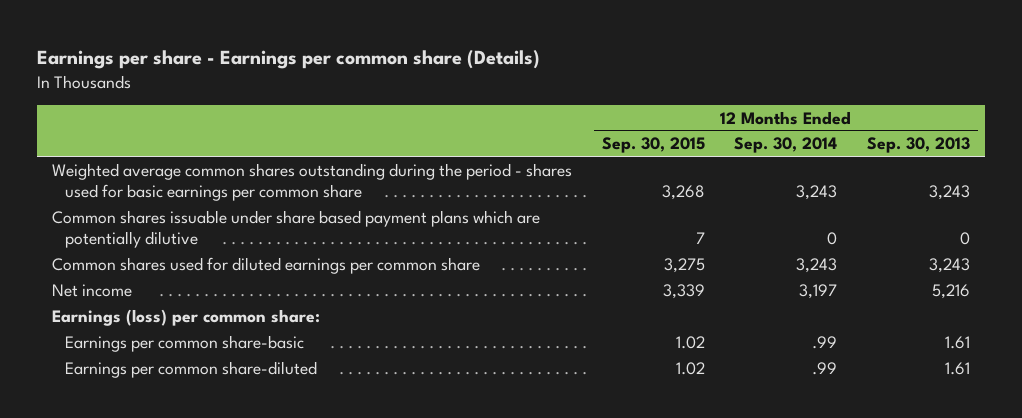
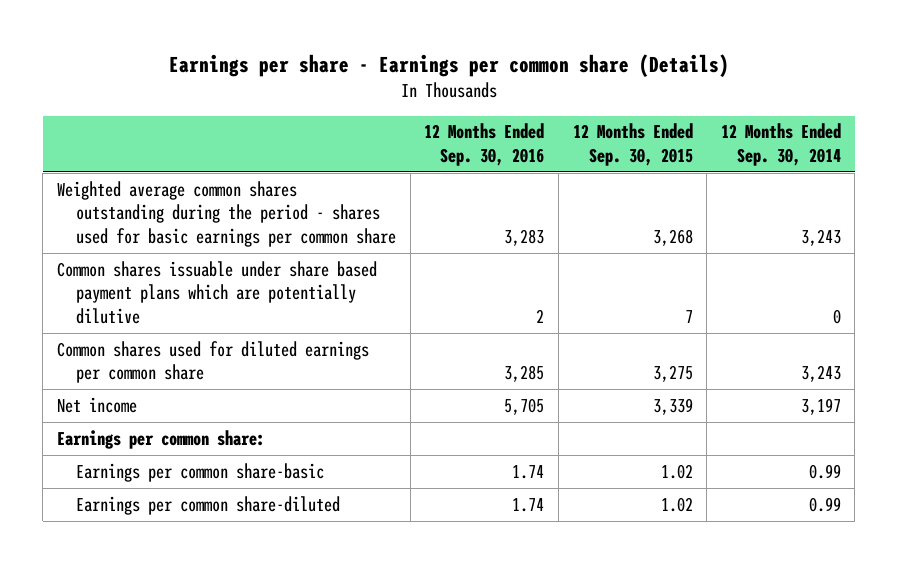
- | 12 Months Ended Sep. 30, 2015 | 12 Months Ended Sep. 30, 2014 | 12 Months Ended Sep. 30, 2013
+ | 12 Months Ended Sep. 30, 2016 | 12 Months Ended Sep. 30, 2015 | 12 Months Ended Sep. 30, 2014
- Earnings (loss) per common share:
- Earnings per common share-basic | 1.02 | .99 | 1.61
- Earnings per common share-diluted | 1.02 | .99 | 1.61
+ Earnings per common share:
+ Earnings per common share-basic | 1.74 | 1.02 | 0.99
+ Earnings per common share-diluted | 1.74 | 1.02 | 0.99

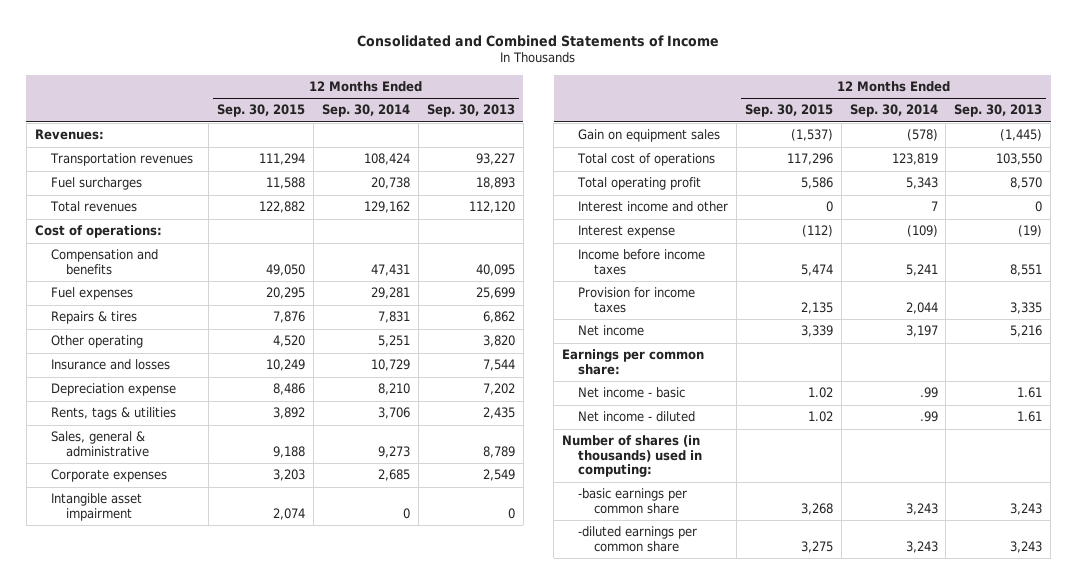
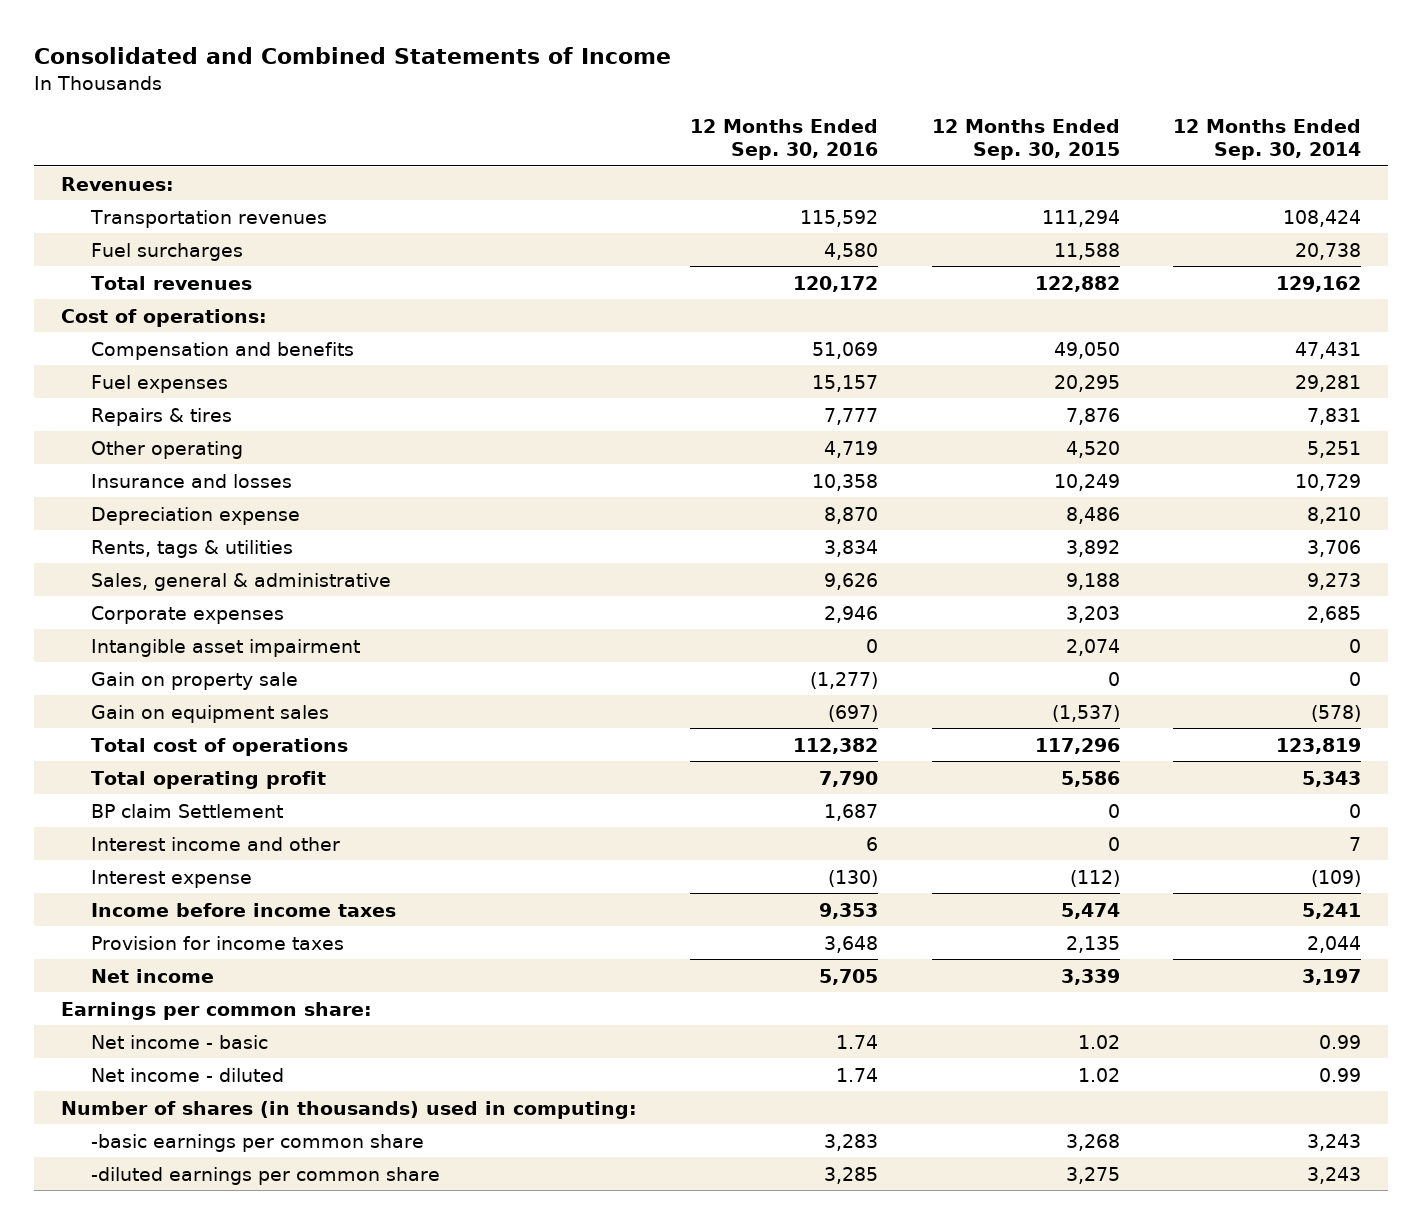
- | 12 Months Ended Sep. 30, 2015 | 12 Months Ended Sep. 30, 2014 | 12 Months Ended Sep. 30, 2013
+ | 12 Months Ended Sep. 30, 2016 | 12 Months Ended Sep. 30, 2015 | 12 Months Ended Sep. 30, 2014
+ Gain on property sale | (1,277) | 0 | 0
+ BP claim Settlement | 1,687 | 0 | 0
- Net income - basic | 1.02 | .99 | 1.61
- Net income - diluted | 1.02 | .99 | 1.61
+ Net income - basic | 1.74 | 1.02 | 0.99
+ Net income - diluted | 1.74 | 1.02 | 0.99

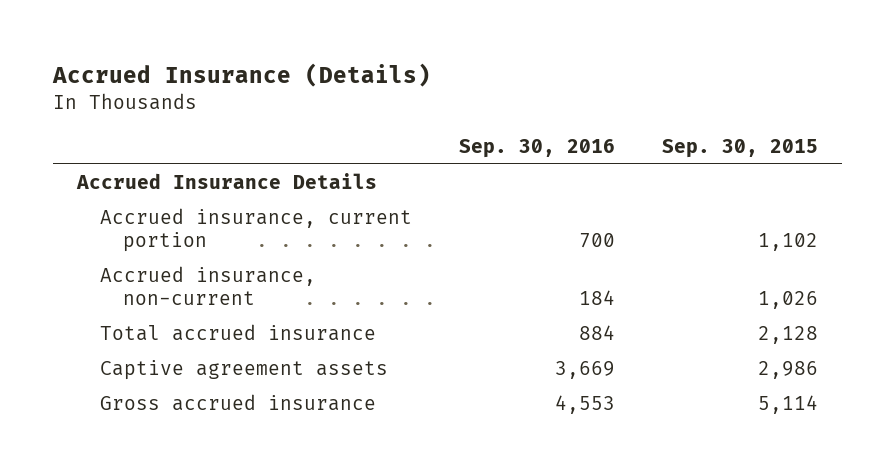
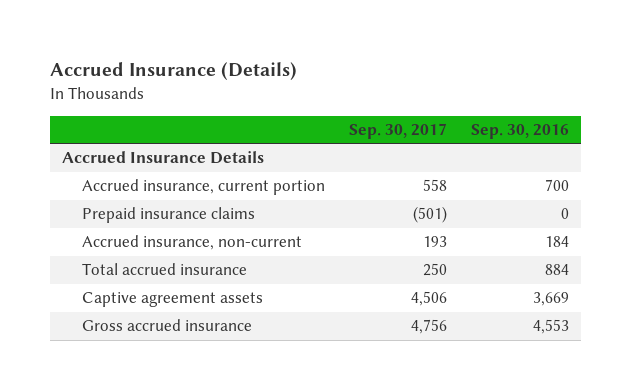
- | Sep. 30, 2016 | Sep. 30, 2015
+ | Sep. 30, 2017 | Sep. 30, 2016
+ Prepaid insurance claims | (501) | 0

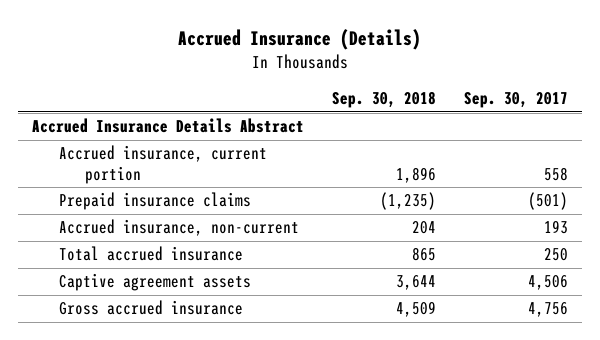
- | Sep. 30, 2017 | Sep. 30, 2016
+ | Sep. 30, 2018 | Sep. 30, 2017
- Accrued Insurance Details
+ Accrued Insurance Details Abstract

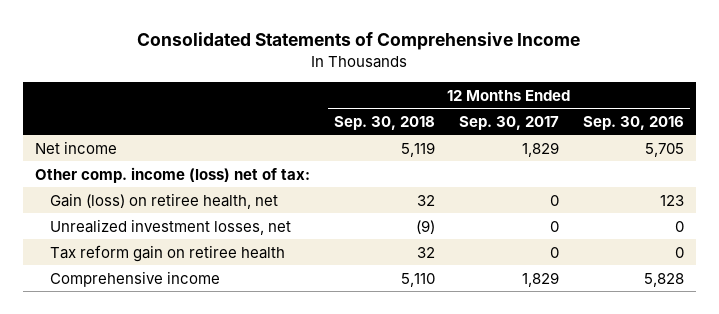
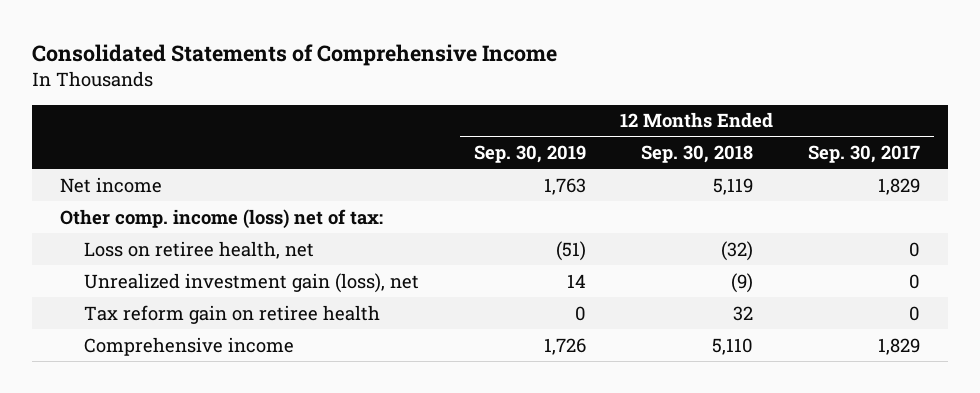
- | 12 Months Ended Sep. 30, 2018 | 12 Months Ended Sep. 30, 2017 | 12 Months Ended Sep. 30, 2016
+ | 12 Months Ended Sep. 30, 2019 | 12 Months Ended Sep. 30, 2018 | 12 Months Ended Sep. 30, 2017
- Gain (loss) on retiree health, net | 32 | 0 | 123
- Unrealized investment losses, net | (9) | 0 | 0
+ Loss on retiree health, net | (51) | (32) | 0
+ Unrealized investment gain (loss), net | 14 | (9) | 0

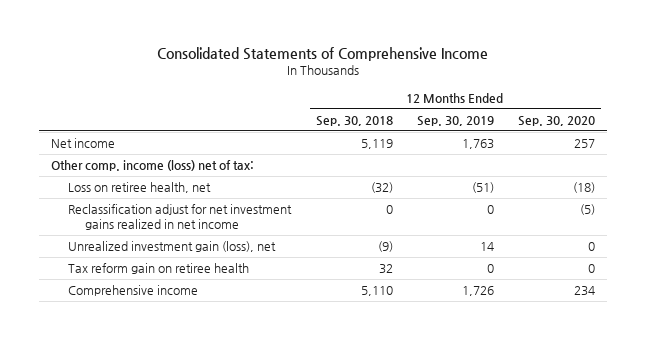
- | 12 Months Ended Sep. 30, 2019 | 12 Months Ended Sep. 30, 2018 | 12 Months Ended Sep. 30, 2017
+ | 12 Months Ended Sep. 30, 2018 | 12 Months Ended Sep. 30, 2019 | 12 Months Ended Sep. 30, 2020
+ Reclassification adjust for net investment gains realized in net income | 0 | 0 | (5)

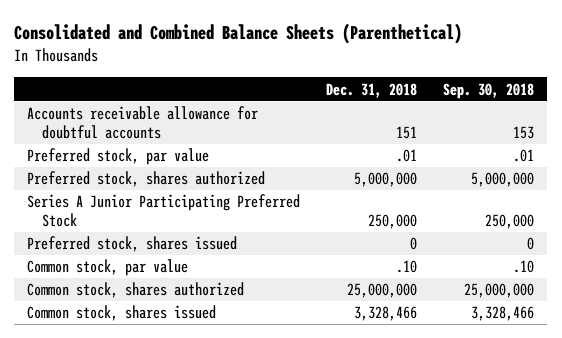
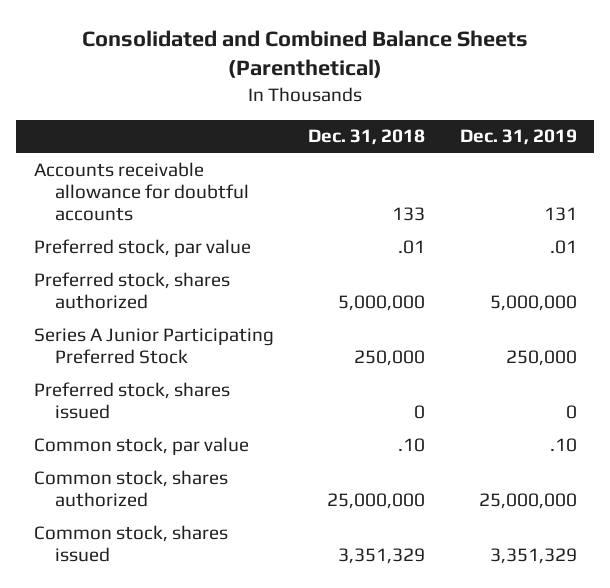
- | Dec. 31, 2018 | Sep. 30, 2018
+ | Dec. 31, 2018 | Dec. 31, 2019
- Accounts receivable allowance for doubtful accounts | 151 | 153
+ Accounts receivable allowance for doubtful accounts | 133 | 131
- Common stock, shares issued | 3,328,466 | 3,328,466
+ Common stock, shares issued | 3,351,329 | 3,351,329

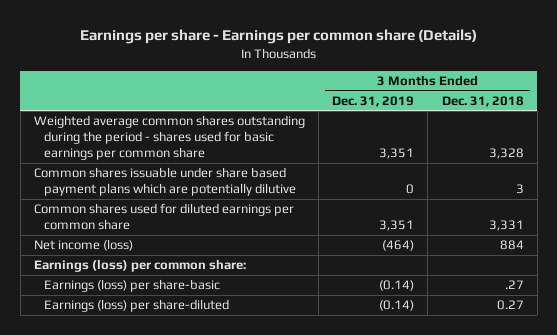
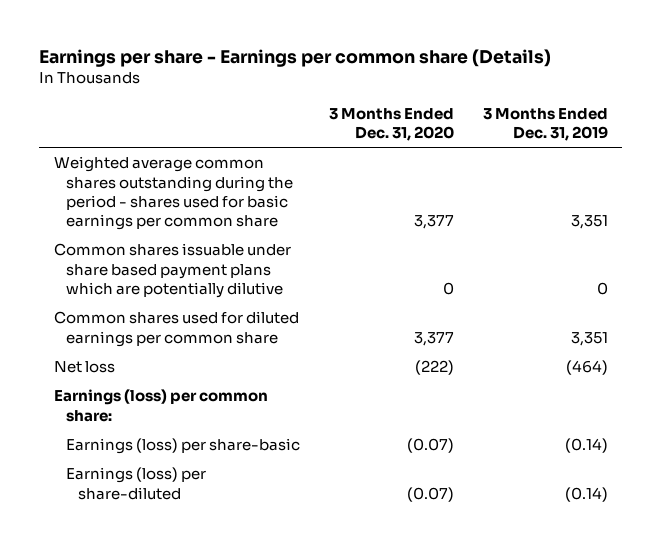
- | 3 Months Ended Dec. 31, 2019 | 3 Months Ended Dec. 31, 2018
+ | 3 Months Ended Dec. 31, 2020 | 3 Months Ended Dec. 31, 2019
- Net income (loss) | (464) | 884
+ Net loss | (222) | (464)

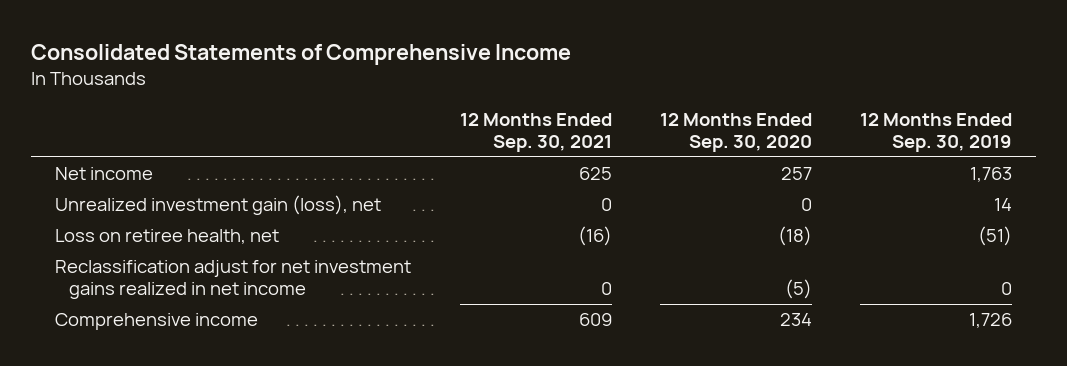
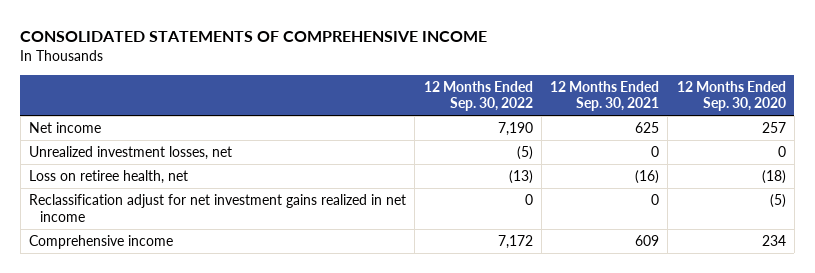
- Consolidated Statements of Comprehensive Income
+ CONSOLIDATED STATEMENTS OF COMPREHENSIVE INCOME
- | 12 Months Ended Sep. 30, 2021 | 12 Months Ended Sep. 30, 2020 | 12 Months Ended Sep. 30, 2019
+ | 12 Months Ended Sep. 30, 2022 | 12 Months Ended Sep. 30, 2021 | 12 Months Ended Sep. 30, 2020
- Unrealized investment gain (loss), net | 0 | 0 | 14
+ Unrealized investment losses, net | (5) | 0 | 0

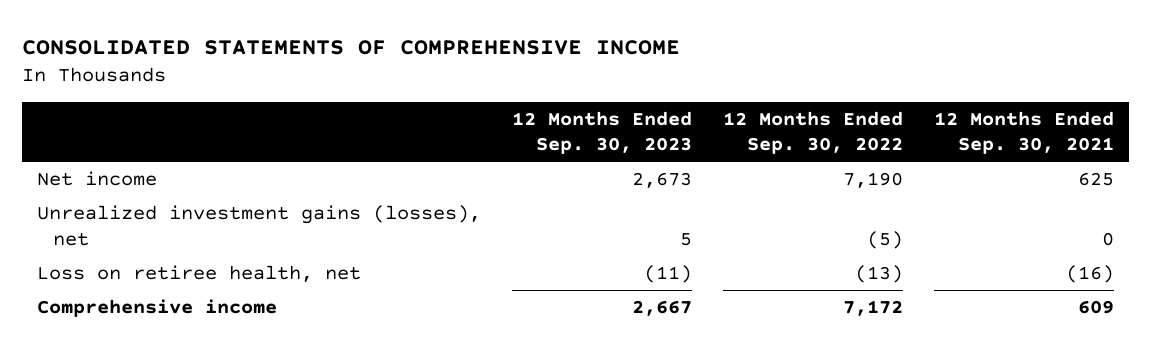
- | 12 Months Ended Sep. 30, 2022 | 12 Months Ended Sep. 30, 2021 | 12 Months Ended Sep. 30, 2020
+ | 12 Months Ended Sep. 30, 2023 | 12 Months Ended Sep. 30, 2022 | 12 Months Ended Sep. 30, 2021
- Unrealized investment losses, net | (5) | 0 | 0
+ Unrealized investment gains (losses), net | 5 | (5) | 0
- Reclassification adjust for net investment gains realized in net income | 0 | 0 | (5)

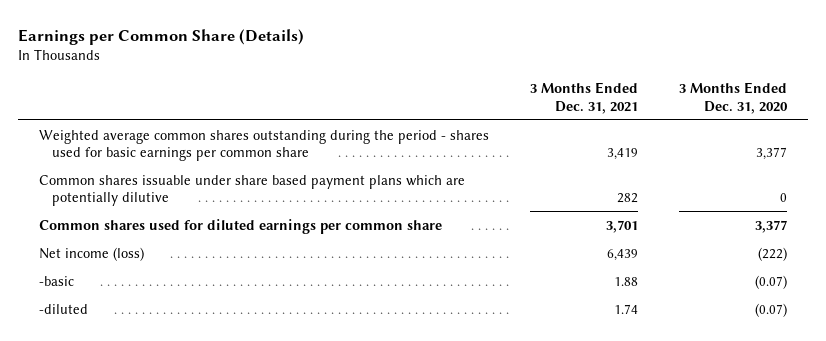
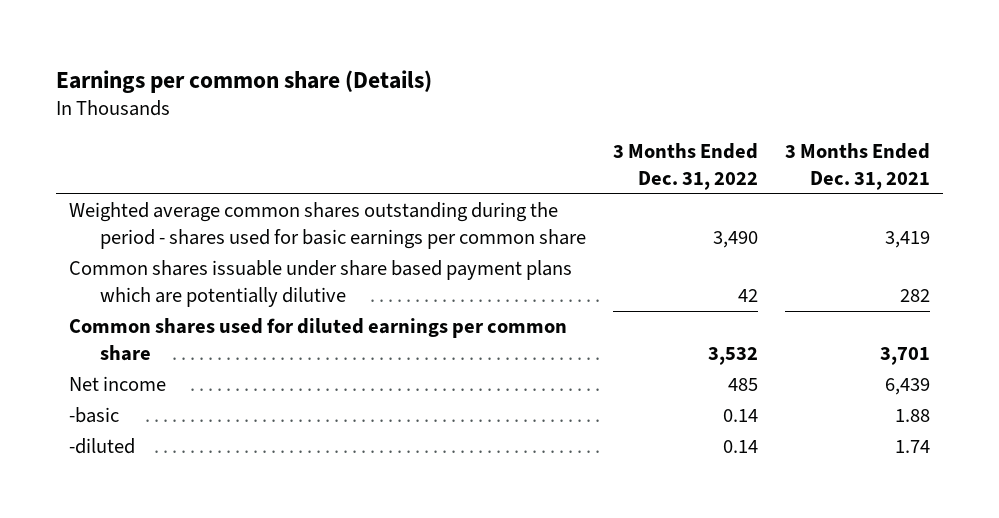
- Earnings per Common Share (Details)
+ Earnings per common share (Details)
- | 3 Months Ended Dec. 31, 2021 | 3 Months Ended Dec. 31, 2020
+ | 3 Months Ended Dec. 31, 2022 | 3 Months Ended Dec. 31, 2021
- Net income (loss) | 6,439 | (222)
+ Net income | 485 | 6,439

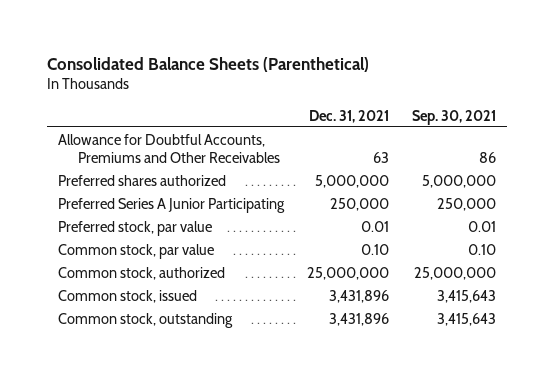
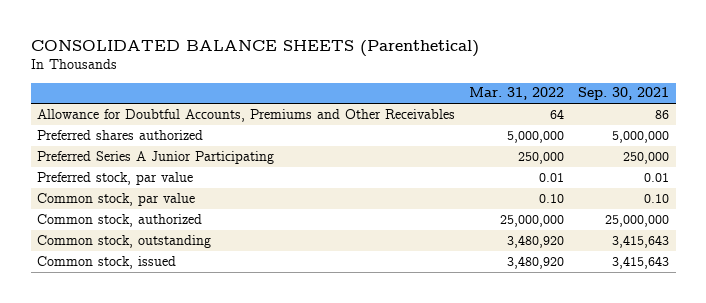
- Consolidated Balance Sheets (Parenthetical)
+ CONSOLIDATED BALANCE SHEETS (Parenthetical)
- | Dec. 31, 2021 | Sep. 30, 2021
+ | Mar. 31, 2022 | Sep. 30, 2021
moved down: Common stock, issued | 3,480,920 | 3,415,643

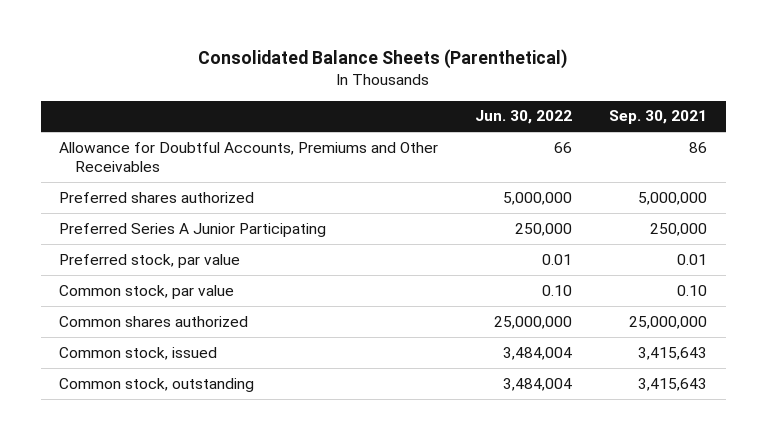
- CONSOLIDATED BALANCE SHEETS (Parenthetical)
+ Consolidated Balance Sheets (Parenthetical)
- | Mar. 31, 2022 | Sep. 30, 2021
+ | Jun. 30, 2022 | Sep. 30, 2021
- Common stock, authorized | 25,000,000 | 25,000,000
+ Common shares authorized | 25,000,000 | 25,000,000
moved down: Common stock, outstanding | 3,484,004 | 3,415,643

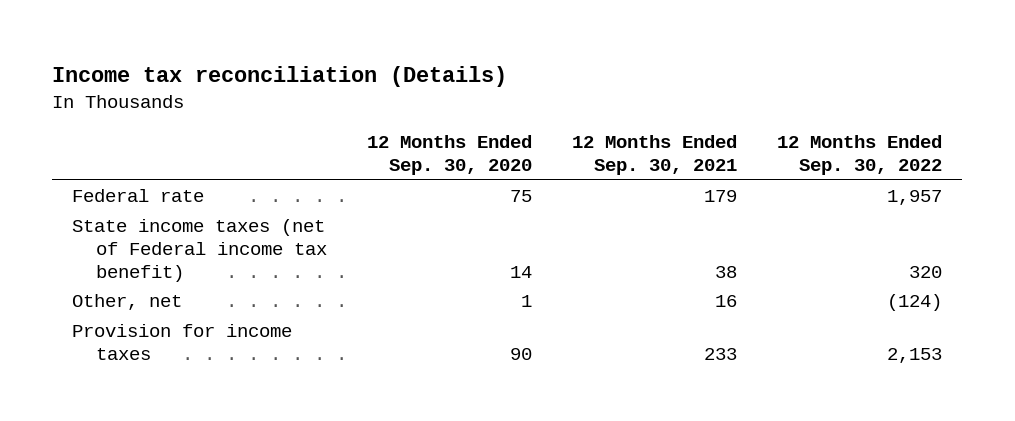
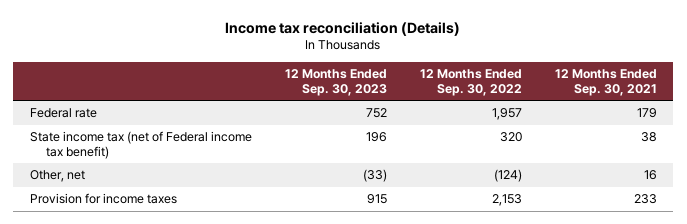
- | 12 Months Ended Sep. 30, 2020 | 12 Months Ended Sep. 30, 2021 | 12 Months Ended Sep. 30, 2022
+ | 12 Months Ended Sep. 30, 2023 | 12 Months Ended Sep. 30, 2022 | 12 Months Ended Sep. 30, 2021
- State income taxes (net of Federal income tax benefit) | 14 | 38 | 320
+ State income tax (net of Federal income tax benefit) | 196 | 320 | 38

